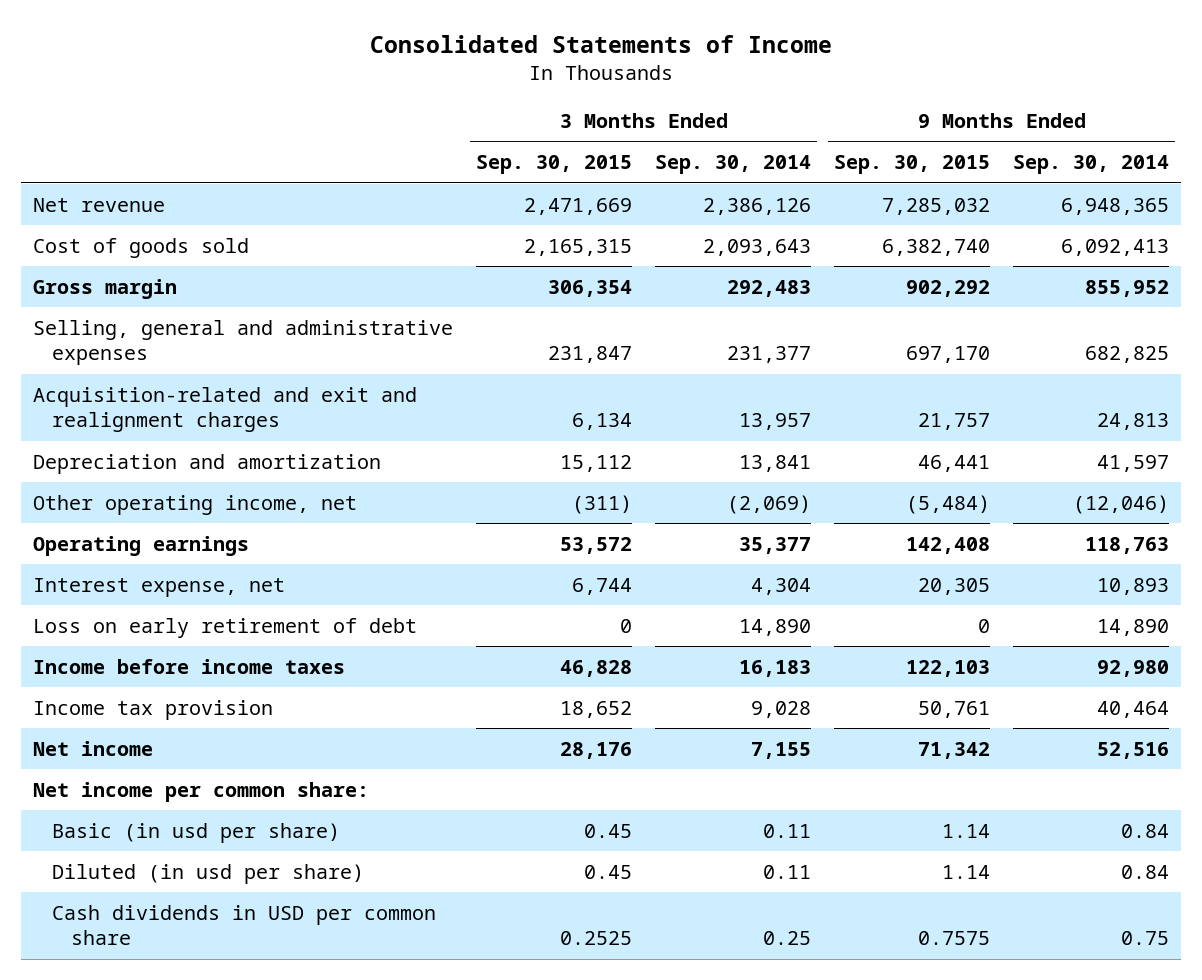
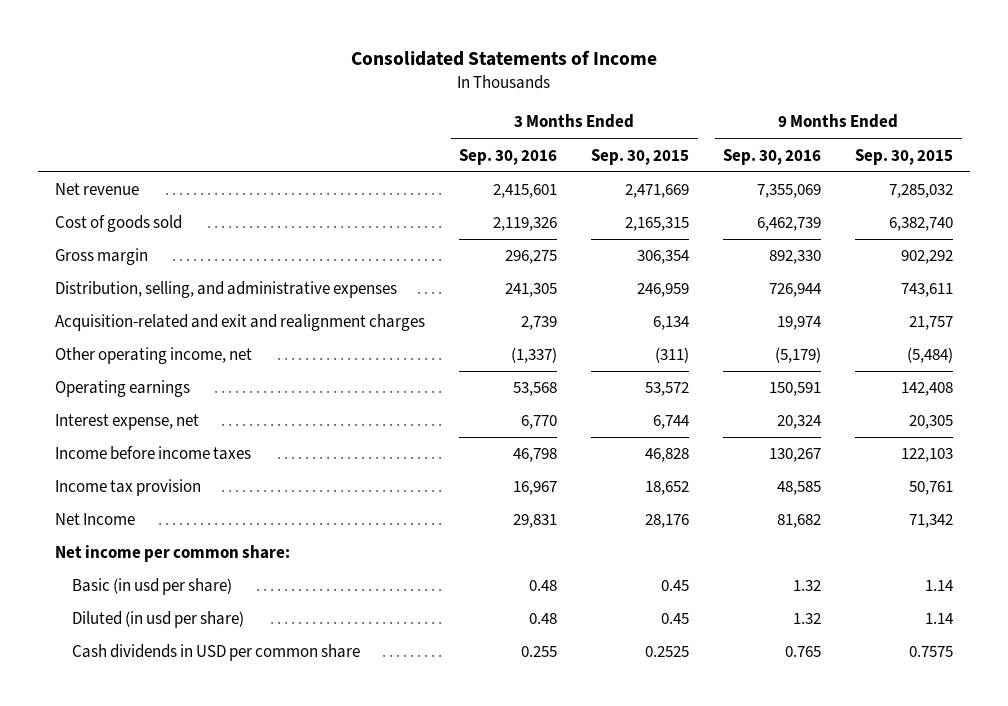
- | 3 Months Ended Sep. 30, 2015 | 3 Months Ended Sep. 30, 2014 | 9 Months Ended Sep. 30, 2015 | 9 Months Ended Sep. 30, 2014
+ | 3 Months Ended Sep. 30, 2016 | 3 Months Ended Sep. 30, 2015 | 9 Months Ended Sep. 30, 2016 | 9 Months Ended Sep. 30, 2015
- Selling, general and administrative expenses | 231,847 | 231,377 | 697,170 | 682,825
+ Distribution, selling, and administrative expenses | 241,305 | 246,959 | 726,944 | 743,611
- Depreciation and amortization | 15,112 | 13,841 | 46,441 | 41,597
- Loss on early retirement of debt | 0 | 14,890 | 0 | 14,890
- Net income | 28,176 | 7,155 | 71,342 | 52,516
+ Net Income | 29,831 | 28,176 | 81,682 | 71,342

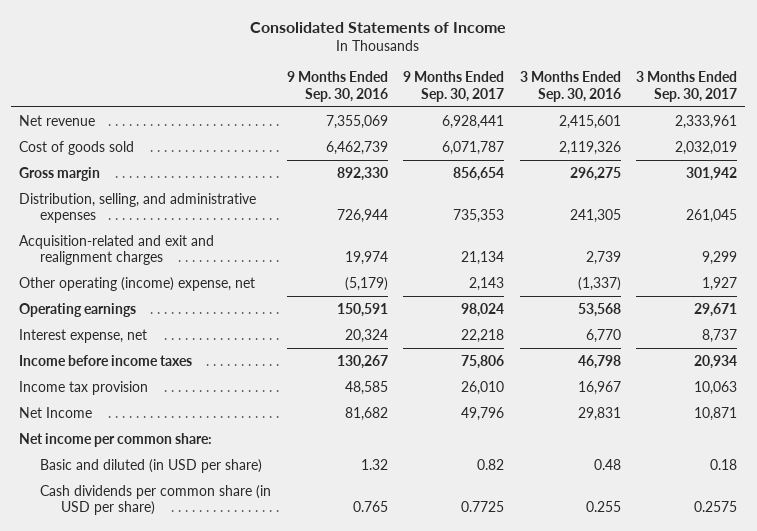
- | 3 Months Ended Sep. 30, 2016 | 3 Months Ended Sep. 30, 2015 | 9 Months Ended Sep. 30, 2016 | 9 Months Ended Sep. 30, 2015
+ | 9 Months Ended Sep. 30, 2016 | 9 Months Ended Sep. 30, 2017 | 3 Months Ended Sep. 30, 2016 | 3 Months Ended Sep. 30, 2017
- Other operating income, net | (1,337) | (311) | (5,179) | (5,484)
+ Other operating (income) expense, net | (5,179) | 2,143 | (1,337) | 1,927
- Basic (in usd per share) | 0.48 | 0.45 | 1.32 | 1.14
- Diluted (in usd per share) | 0.48 | 0.45 | 1.32 | 1.14
- Cash dividends in USD per common share | 0.255 | 0.2525 | 0.765 | 0.7575
+ Basic and diluted (in USD per share) | 1.32 | 0.82 | 0.48 | 0.18
+ Cash dividends per common share (in USD per share) | 0.765 | 0.7725 | 0.255 | 0.2575

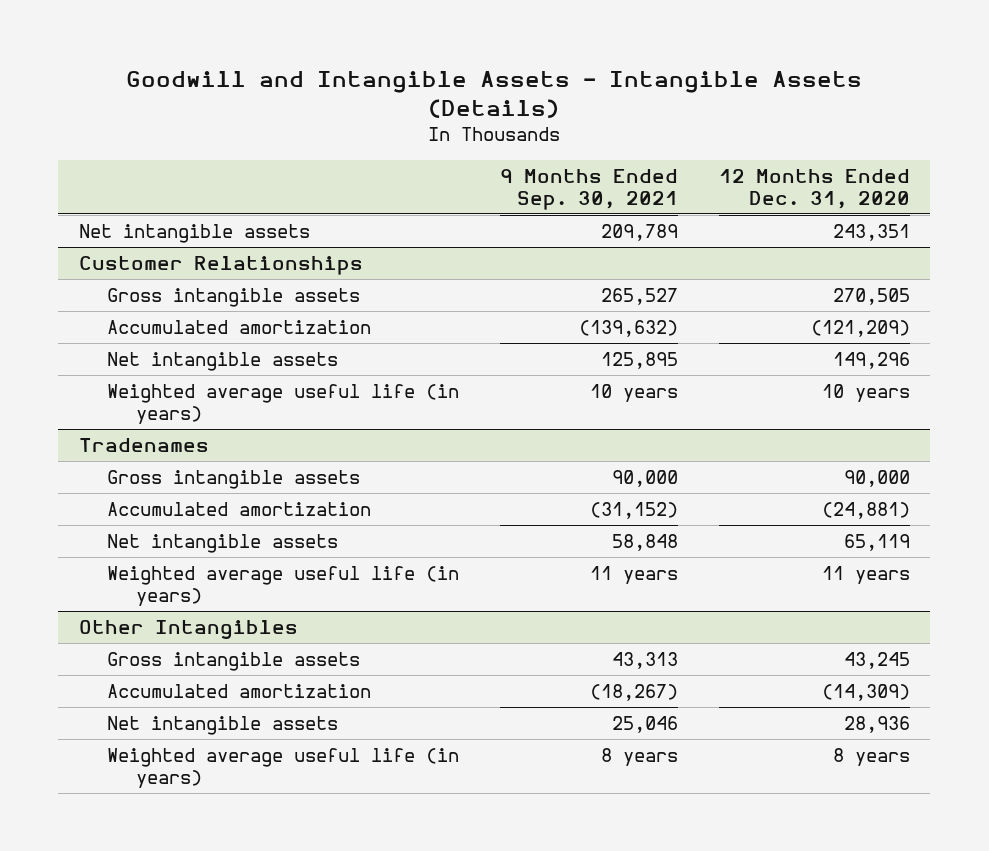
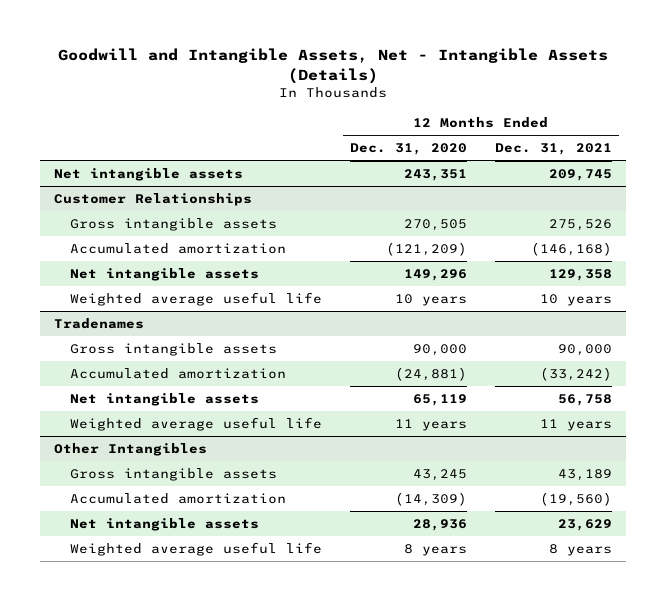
- Goodwill and Intangible Assets - Intangible Assets (Details)
+ Goodwill and Intangible Assets, Net - Intangible Assets (Details)
- | 9 Months Ended Sep. 30, 2021 | 12 Months Ended Dec. 31, 2020
+ | 12 Months Ended Dec. 31, 2020 | 12 Months Ended Dec. 31, 2021
@ Customer Relationships
- Weighted average useful life (in years) | 10 years | 10 years
+ Weighted average useful life | 10 years | 10 years
@ Tradenames
- Weighted average useful life (in years) | 11 years | 11 years
+ Weighted average useful life | 11 years | 11 years
@ Other Intangibles
- Weighted average useful life (in years) | 8 years | 8 years
+ Weighted average useful life | 8 years | 8 years

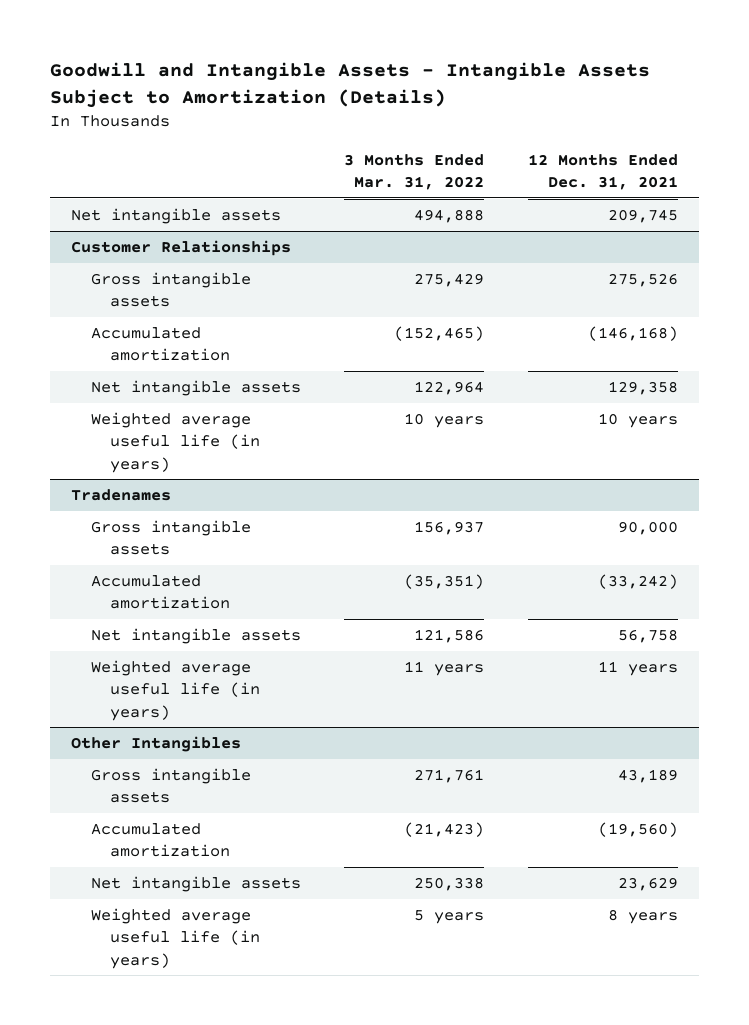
- Goodwill and Intangible Assets, Net - Intangible Assets (Details)
+ Goodwill and Intangible Assets - Intangible Assets Subject to Amortization (Details)
- | 12 Months Ended Dec. 31, 2020 | 12 Months Ended Dec. 31, 2021
+ | 3 Months Ended Mar. 31, 2022 | 12 Months Ended Dec. 31, 2021
@ Customer Relationships
- Weighted average useful life | 10 years | 10 years
+ Weighted average useful life (in years) | 10 years | 10 years
@ Tradenames
- Weighted average useful life | 11 years | 11 years
+ Weighted average useful life (in years) | 11 years | 11 years
@ Other Intangibles
- Weighted average useful life | 8 years | 8 years
+ Weighted average useful life (in years) | 5 years | 8 years

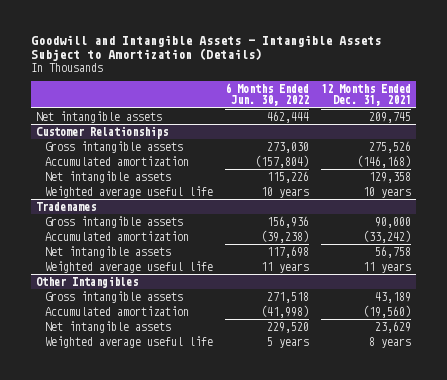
- | 3 Months Ended Mar. 31, 2022 | 12 Months Ended Dec. 31, 2021
+ | 6 Months Ended Jun. 30, 2022 | 12 Months Ended Dec. 31, 2021
@ Customer Relationships
- Weighted average useful life (in years) | 10 years | 10 years
+ Weighted average useful life | 10 years | 10 years
@ Tradenames
- Weighted average useful life (in years) | 11 years | 11 years
+ Weighted average useful life | 11 years | 11 years
@ Other Intangibles
- Weighted average useful life (in years) | 5 years | 8 years
+ Weighted average useful life | 5 years | 8 years

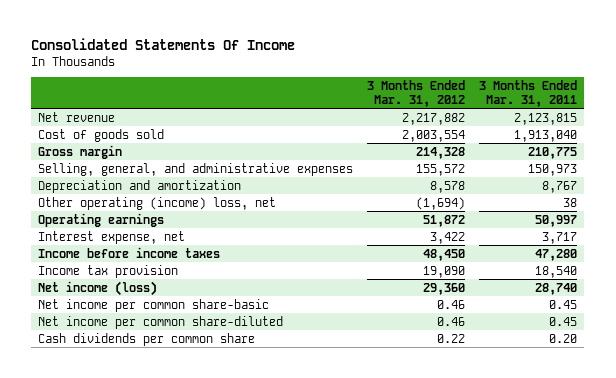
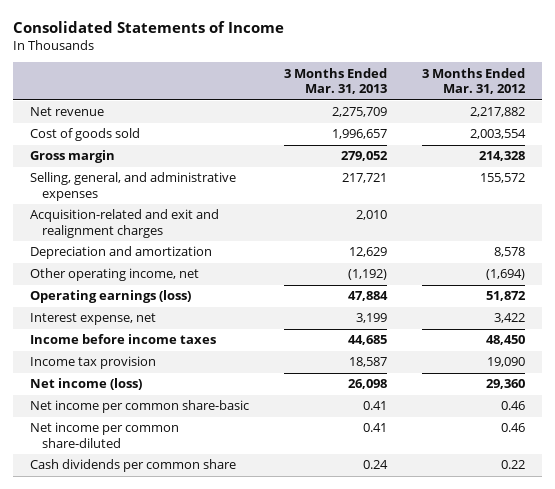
- Consolidated Statements Of Income
+ Consolidated Statements of Income
- | 3 Months Ended Mar. 31, 2012 | 3 Months Ended Mar. 31, 2011
+ | 3 Months Ended Mar. 31, 2013 | 3 Months Ended Mar. 31, 2012
+ Acquisition-related and exit and realignment charges | 2,010 |
- Other operating (income) loss, net | (1,694) | 38
- Operating earnings | 51,872 | 50,997
+ Other operating income, net | (1,192) | (1,694)
+ Operating earnings (loss) | 47,884 | 51,872

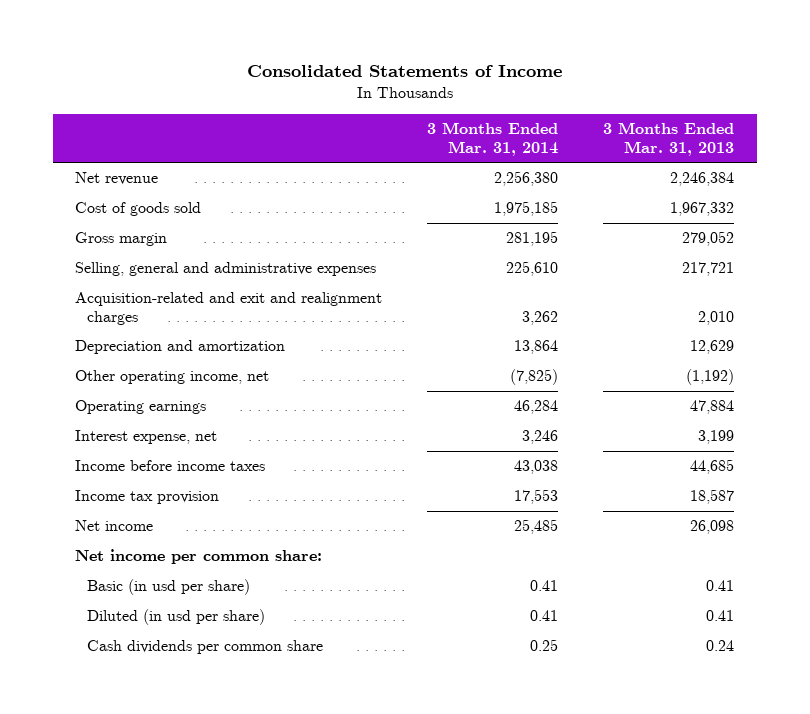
- | 3 Months Ended Mar. 31, 2013 | 3 Months Ended Mar. 31, 2012
+ | 3 Months Ended Mar. 31, 2014 | 3 Months Ended Mar. 31, 2013
- Net revenue | 2,275,709 | 2,217,882
- Cost of goods sold | 1,996,657 | 2,003,554
+ Net revenue | 2,256,380 | 2,246,384
+ Cost of goods sold | 1,975,185 | 1,967,332
- Selling, general, and administrative expenses | 217,721 | 155,572
+ Selling, general and administrative expenses | 225,610 | 217,721
- Operating earnings (loss) | 47,884 | 51,872
+ Operating earnings | 46,284 | 47,884
- Net income (loss) | 26,098 | 29,360
- Net income per common share-basic | 0.41 | 0.46
- Net income per common share-diluted | 0.41 | 0.46
+ Net income | 25,485 | 26,098
+ Net income per common share:
+ Basic (in usd per share) | 0.41 | 0.41
+ Diluted (in usd per share) | 0.41 | 0.41

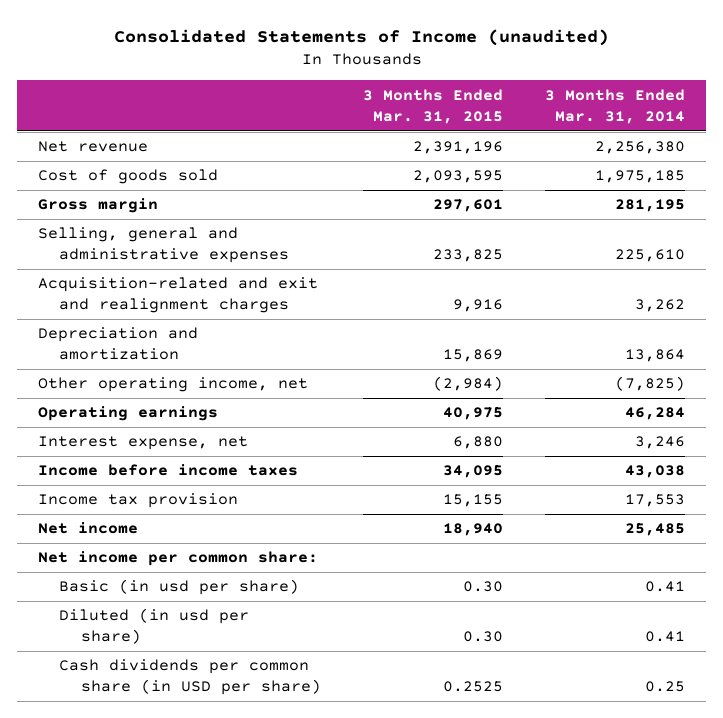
- Consolidated Statements of Income
+ Consolidated Statements of Income (unaudited)
- | 3 Months Ended Mar. 31, 2014 | 3 Months Ended Mar. 31, 2013
+ | 3 Months Ended Mar. 31, 2015 | 3 Months Ended Mar. 31, 2014
- Cash dividends per common share | 0.25 | 0.24
+ Cash dividends per common share (in USD per share) | 0.2525 | 0.25

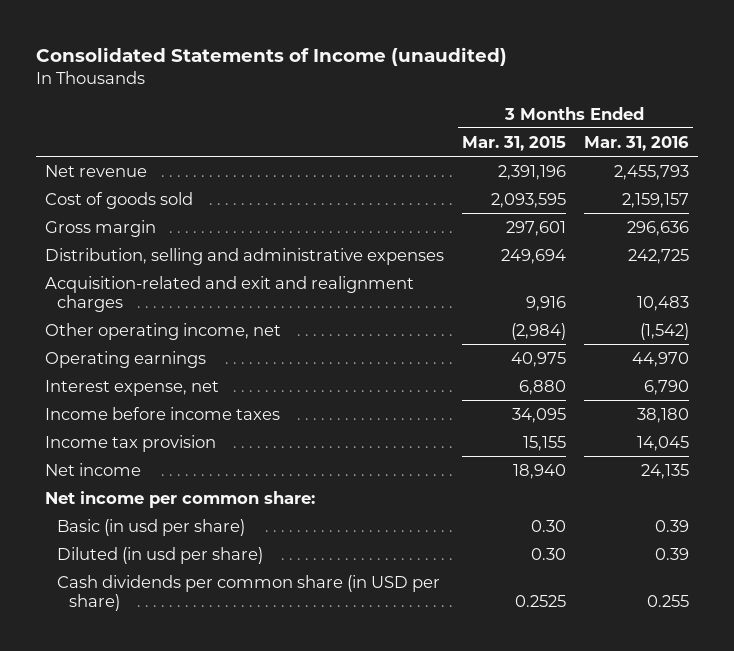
- | 3 Months Ended Mar. 31, 2015 | 3 Months Ended Mar. 31, 2014
+ | 3 Months Ended Mar. 31, 2015 | 3 Months Ended Mar. 31, 2016
- Selling, general and administrative expenses | 233,825 | 225,610
+ Distribution, selling and administrative expenses | 249,694 | 242,725
- Depreciation and amortization | 15,869 | 13,864

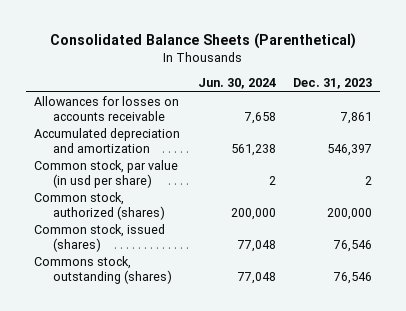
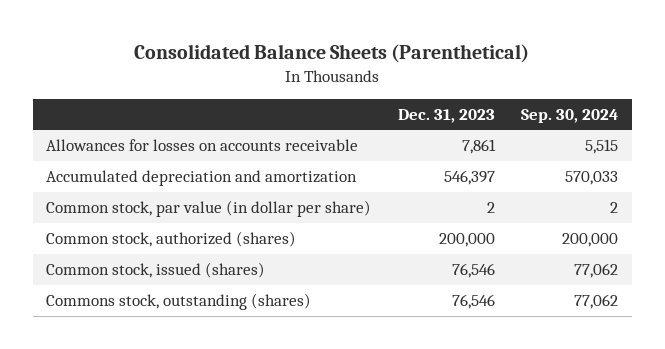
- | Jun. 30, 2024 | Dec. 31, 2023
+ | Dec. 31, 2023 | Sep. 30, 2024
- Common stock, par value (in usd per share) | 2 | 2
+ Common stock, par value (in dollar per share) | 2 | 2

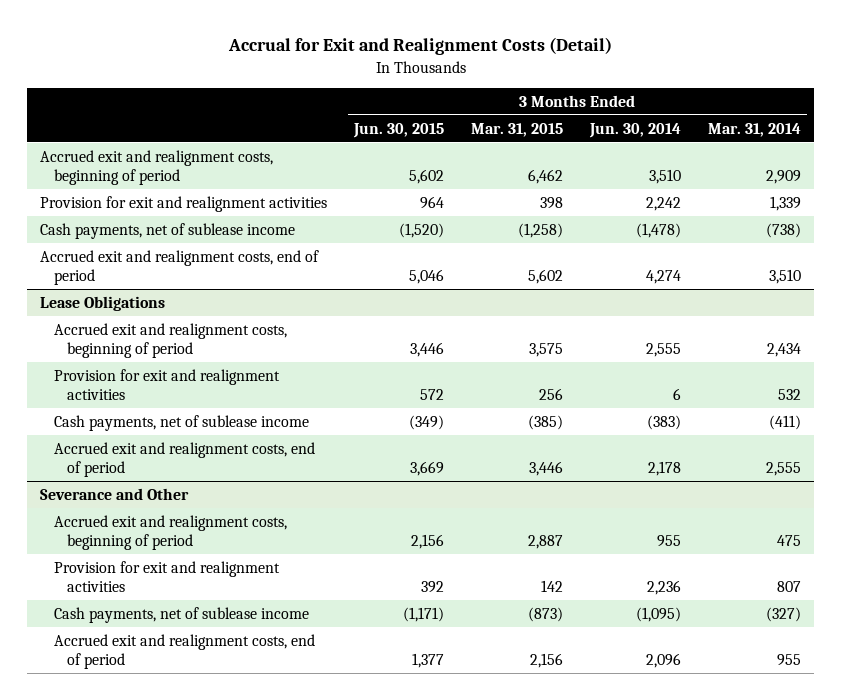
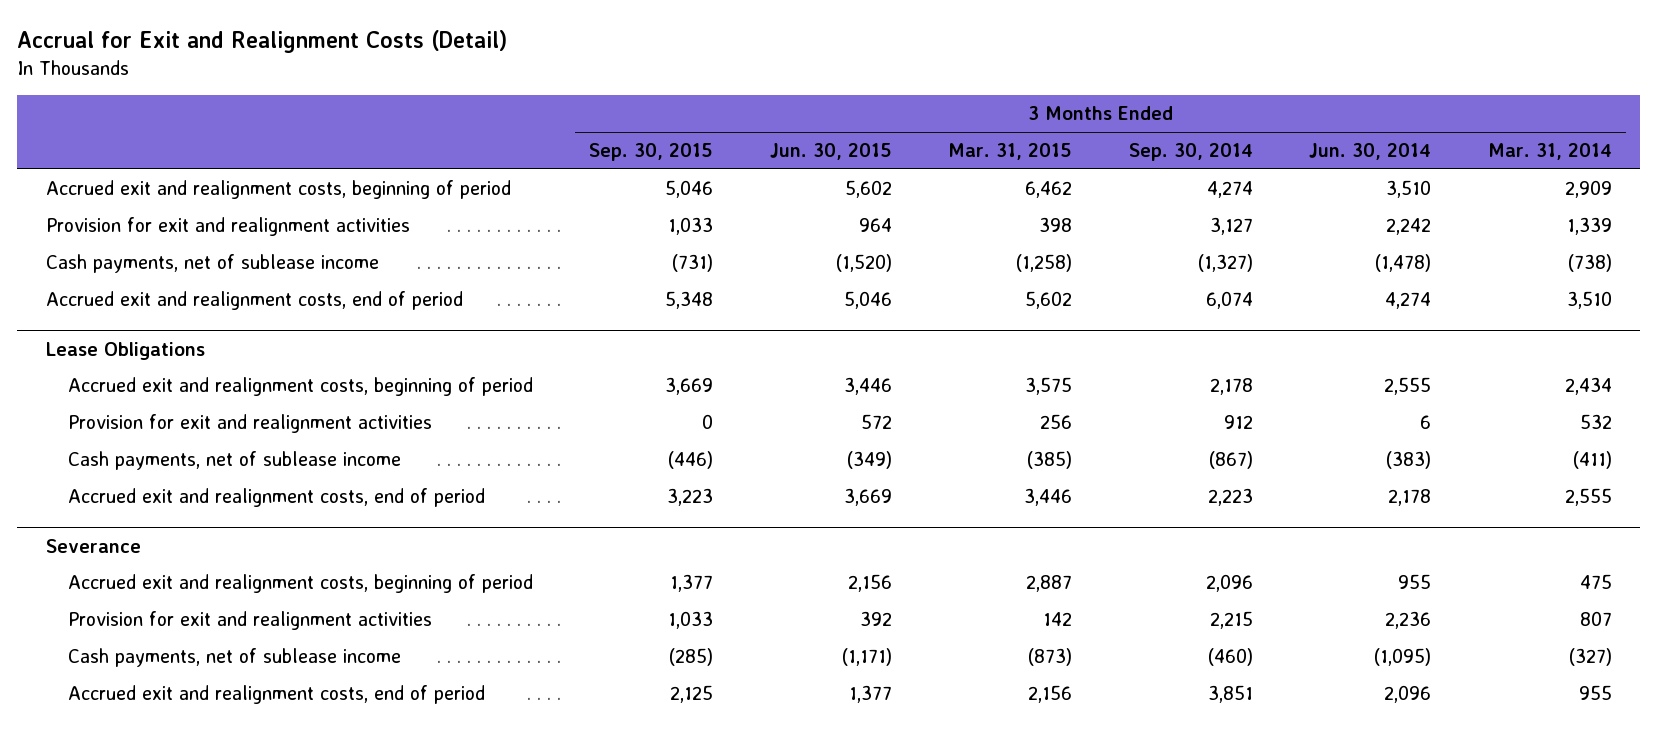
- | 3 Months Ended Jun. 30, 2015 | 3 Months Ended Mar. 31, 2015 | 3 Months Ended Jun. 30, 2014 | 3 Months Ended Mar. 31, 2014
+ | 3 Months Ended Sep. 30, 2015 | 3 Months Ended Jun. 30, 2015 | 3 Months Ended Mar. 31, 2015 | 3 Months Ended Sep. 30, 2014 | 3 Months Ended Jun. 30, 2014 | 3 Months Ended Mar. 31, 2014
- Severance and Other
+ Severance

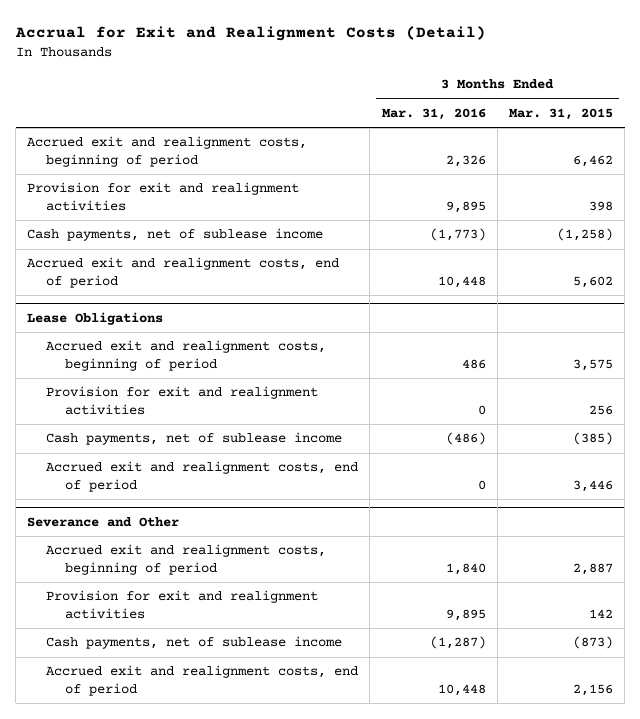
- | 3 Months Ended Sep. 30, 2015 | 3 Months Ended Jun. 30, 2015 | 3 Months Ended Mar. 31, 2015 | 3 Months Ended Sep. 30, 2014 | 3 Months Ended Jun. 30, 2014 | 3 Months Ended Mar. 31, 2014
+ | 3 Months Ended Mar. 31, 2016 | 3 Months Ended Mar. 31, 2015
- Severance
+ Severance and Other

